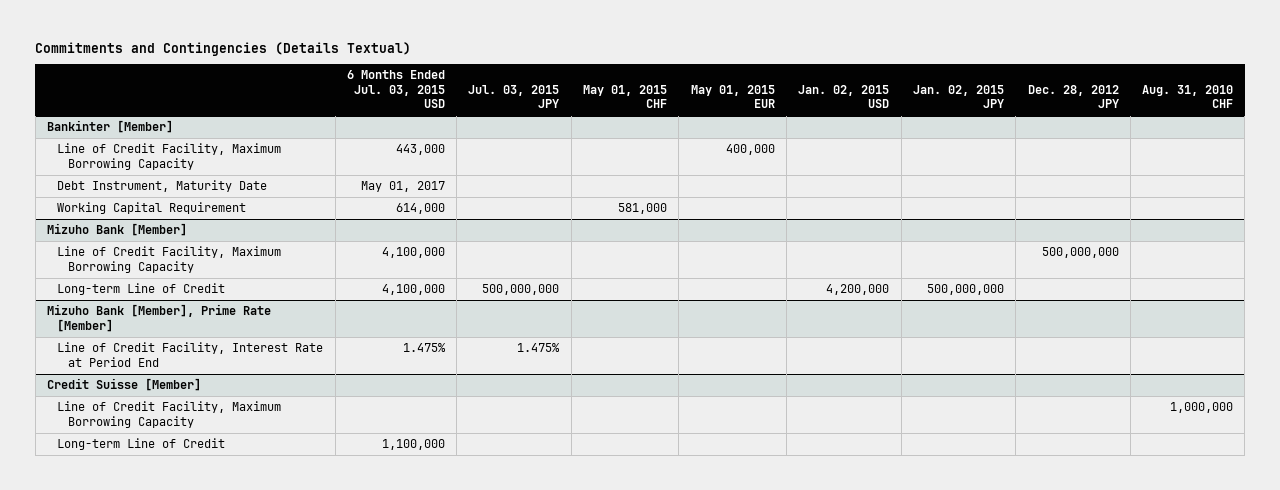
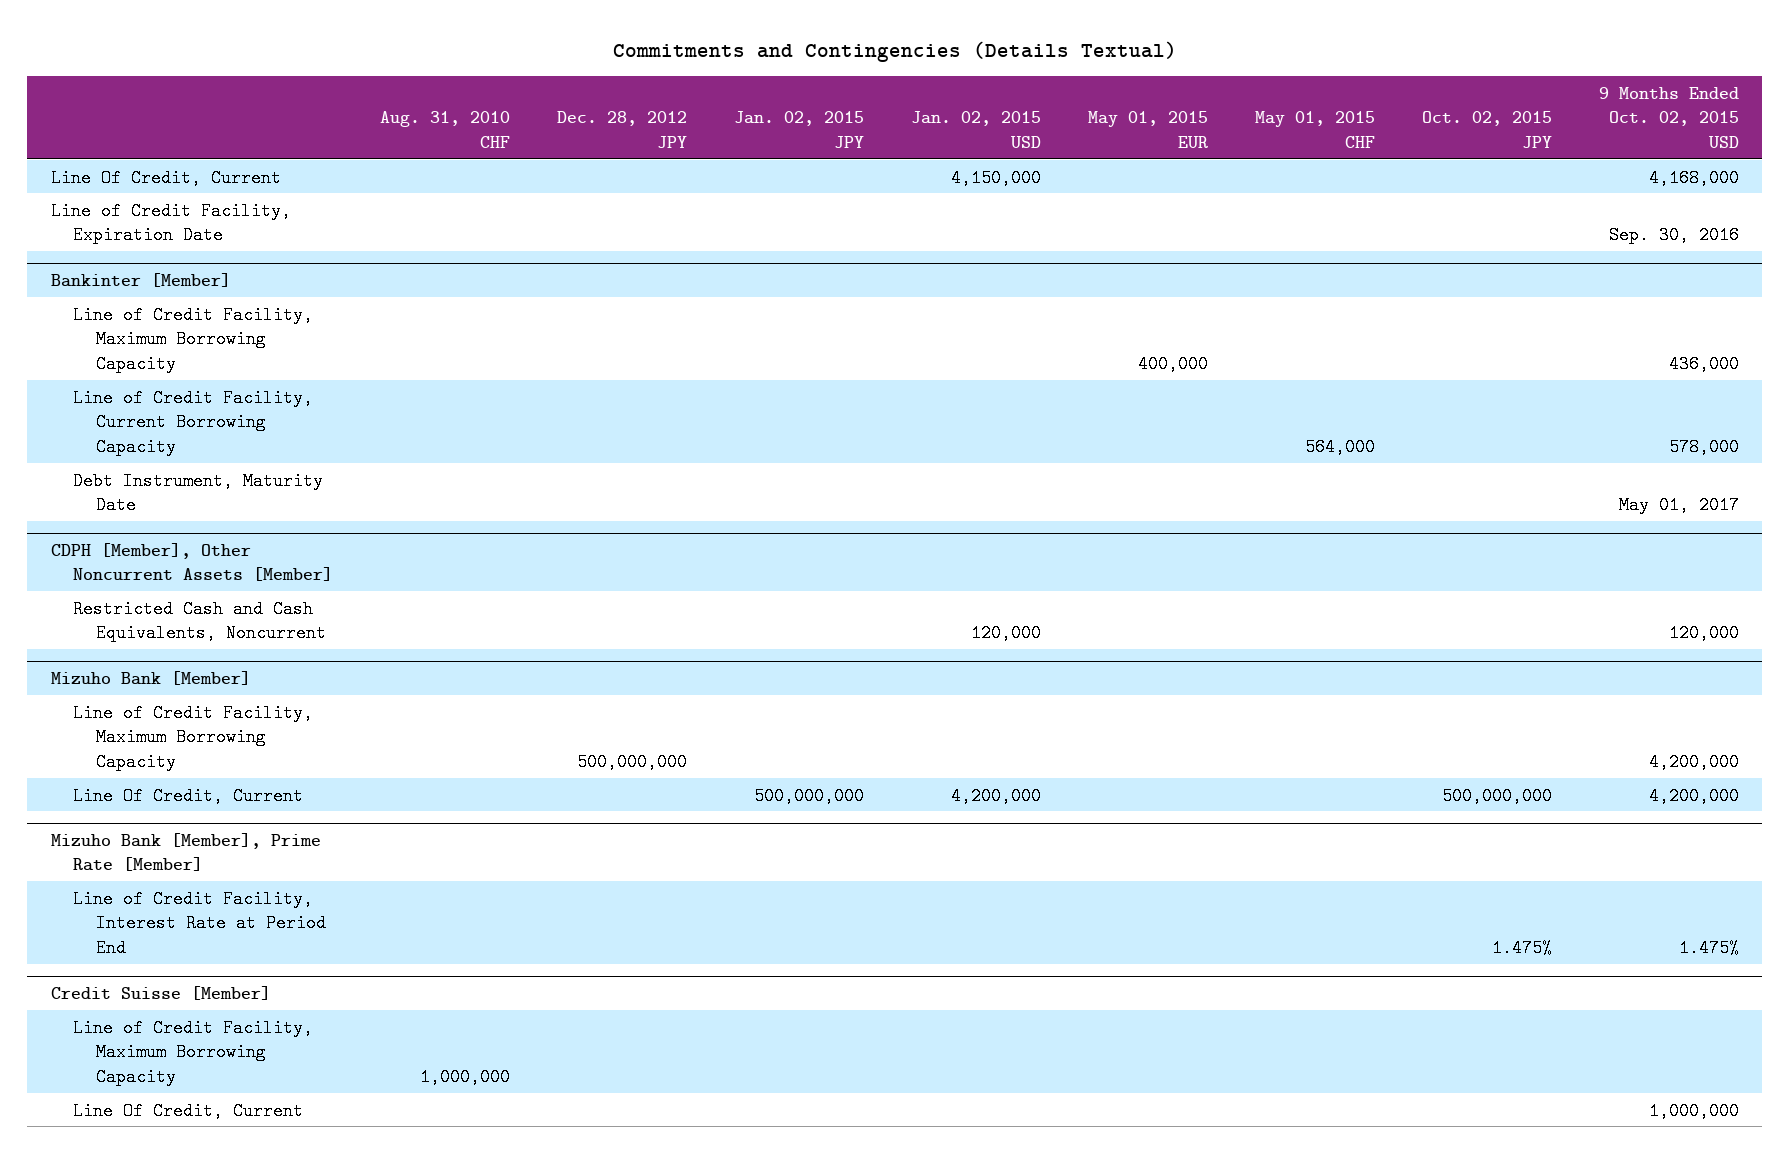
- | 6 Months Ended Jul. 03, 2015 USD | Jul. 03, 2015 JPY | May 01, 2015 CHF | May 01, 2015 EUR | Jan. 02, 2015 USD | Jan. 02, 2015 JPY | Dec. 28, 2012 JPY | Aug. 31, 2010 CHF
+ | Aug. 31, 2010 CHF | Dec. 28, 2012 JPY | Jan. 02, 2015 JPY | Jan. 02, 2015 USD | May 01, 2015 EUR | May 01, 2015 CHF | Oct. 02, 2015 JPY | 9 Months Ended Oct. 02, 2015 USD
+ Line Of Credit, Current | | | | 4,150,000 | | | | 4,168,000
+ Line of Credit Facility, Expiration Date | | | | | | | | Sep. 30, 2016
@ Bankinter [Member]
+ Line of Credit Facility, Current Borrowing Capacity | | | | | | 564,000 | | 578,000
- Working Capital Requirement | 614,000 | | 581,000 | | | | |
+ CDPH [Member], Other Noncurrent Assets [Member]
+ Restricted Cash and Cash Equivalents, Noncurrent | | | | 120,000 | | | | 120,000
@ Mizuho Bank [Member]
- Long-term Line of Credit | 4,100,000 | 500,000,000 | | | 4,200,000 | 500,000,000 | |
+ Line Of Credit, Current | | | 500,000,000 | 4,200,000 | | | 500,000,000 | 4,200,000
@ Credit Suisse [Member]
- Long-term Line of Credit | 1,100,000 | | | | | | |
+ Line Of Credit, Current | | | | | | | | 1,000,000

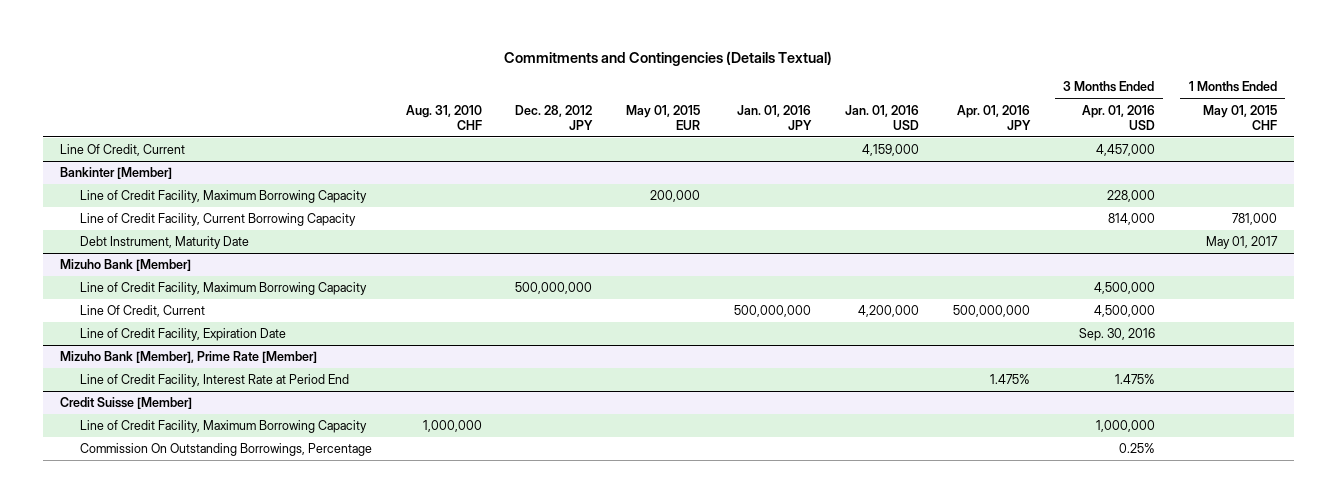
- | Aug. 31, 2010 CHF | Dec. 28, 2012 JPY | Jan. 02, 2015 JPY | Jan. 02, 2015 USD | May 01, 2015 EUR | May 01, 2015 CHF | Oct. 02, 2015 JPY | 9 Months Ended Oct. 02, 2015 USD
+ | Aug. 31, 2010 CHF | Dec. 28, 2012 JPY | May 01, 2015 EUR | Jan. 01, 2016 JPY | Jan. 01, 2016 USD | Apr. 01, 2016 JPY | 3 Months Ended Apr. 01, 2016 USD | 1 Months Ended May 01, 2015 CHF
- Line of Credit Facility, Expiration Date | | | | | | | | Sep. 30, 2016
@ Bankinter [Member]
- Line of Credit Facility, Maximum Borrowing Capacity | | | | | 400,000 | | | 436,000
+ Line of Credit Facility, Maximum Borrowing Capacity | | | 200,000 | | | | 228,000 |
- CDPH [Member], Other Noncurrent Assets [Member]
- Restricted Cash and Cash Equivalents, Noncurrent | | | | 120,000 | | | | 120,000
@ Mizuho Bank [Member]
+ Line of Credit Facility, Expiration Date | | | | | | | Sep. 30, 2016 |
@ Credit Suisse [Member]
- Line Of Credit, Current | | | | | | | | 1,000,000
+ Commission On Outstanding Borrowings, Percentage | | | | | | | 0.25% |

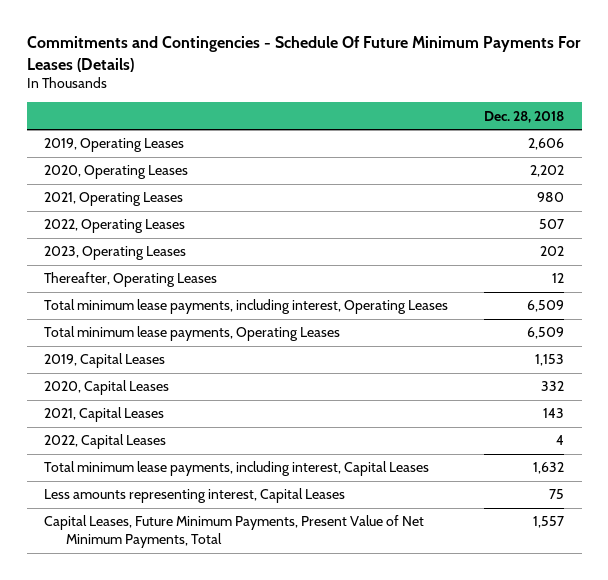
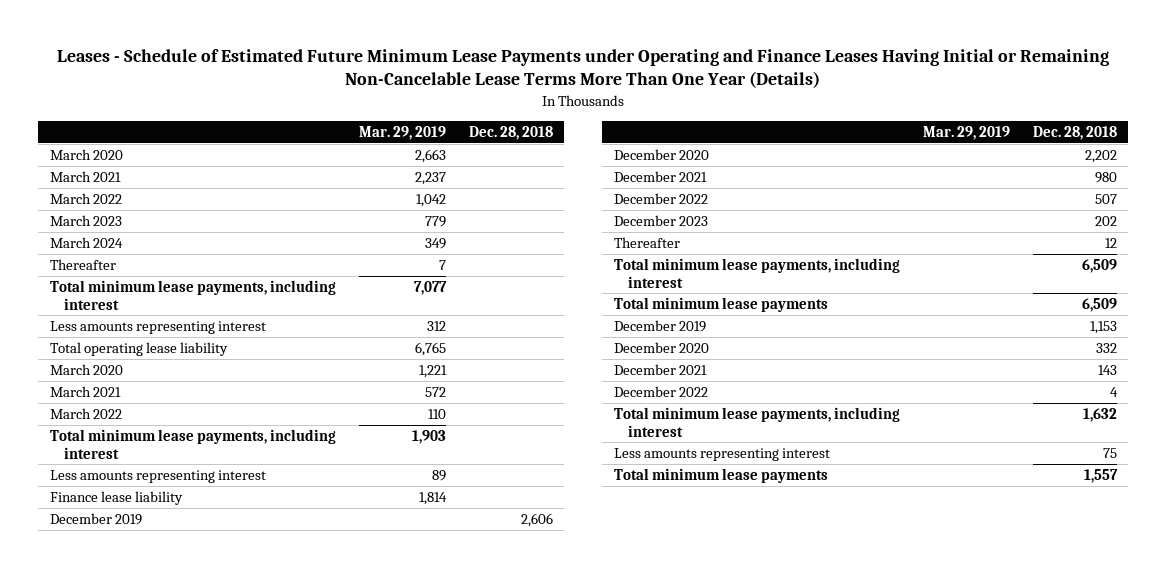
- Commitments and Contingencies - Schedule Of Future Minimum Payments For Leases (Details)
+ Leases - Schedule of Estimated Future Minimum Lease Payments under Operating and Finance Leases Having Initial or Remaining Non-Cancelable Lease Terms More Than One Year (Details)
- | Dec. 28, 2018
+ | Mar. 29, 2019 | Dec. 28, 2018
- 2019, Operating Leases | 2,606
- 2020, Operating Leases | 2,202
- 2021, Operating Leases | 980
- 2022, Operating Leases | 507
- 2023, Operating Leases | 202
- Thereafter, Operating Leases | 12
- Total minimum lease payments, including interest, Operating Leases | 6,509
- Total minimum lease payments, Operating Leases | 6,509
- 2019, Capital Leases | 1,153
- 2020, Capital Leases | 332
- 2021, Capital Leases | 143
- 2022, Capital Leases | 4
- Total minimum lease payments, including interest, Capital Leases | 1,632
- Less amounts representing interest, Capital Leases | 75
- Capital Leases, Future Minimum Payments, Present Value of Net Minimum Payments, Total | 1,557
+ March 2020 | 2,663 |
+ March 2021 | 2,237 |
+ March 2022 | 1,042 |
+ March 2023 | 779 |
+ March 2024 | 349 |
+ Thereafter | 7 |
+ Total minimum lease payments, including interest | 7,077 |
+ Less amounts representing interest | 312 |
+ Total operating lease liability | 6,765 |
+ March 2020 | 1,221 |
+ March 2021 | 572 |
+ March 2022 | 110 |
+ Total minimum lease payments, including interest | 1,903 |
+ Less amounts representing interest | 89 |
+ Finance lease liability | 1,814 |
+ December 2019 | | 2,606
+ December 2020 | | 2,202
+ December 2021 | | 980
+ December 2022 | | 507
+ December 2023 | | 202
+ Thereafter | | 12
+ Total minimum lease payments, including interest | | 6,509
+ Total minimum lease payments | | 6,509
+ December 2019 | | 1,153
+ December 2020 | | 332
+ December 2021 | | 143
+ December 2022 | | 4
+ Total minimum lease payments, including interest | | 1,632
+ Less amounts representing interest | | 75
+ Total minimum lease payments | | 1,557

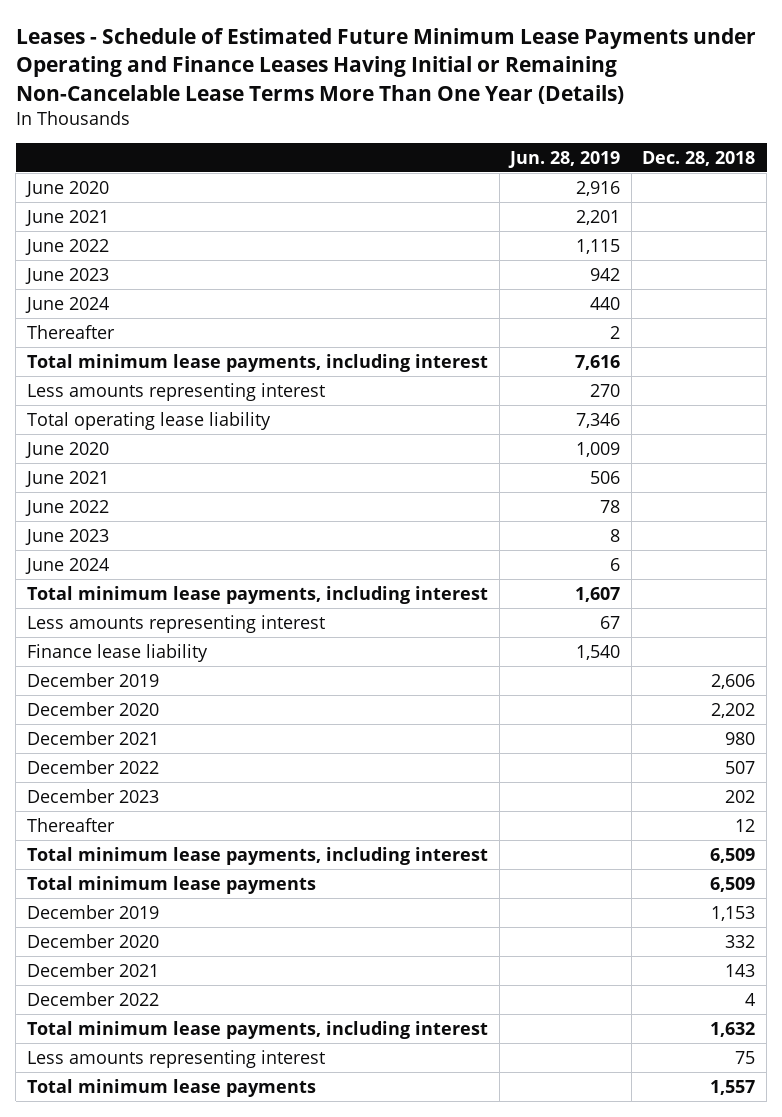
- | Mar. 29, 2019 | Dec. 28, 2018
+ | Jun. 28, 2019 | Dec. 28, 2018
- March 2020 | 2,663 |
- March 2021 | 2,237 |
- March 2022 | 1,042 |
- March 2023 | 779 |
- March 2024 | 349 |
+ June 2020 | 2,916 |
+ June 2021 | 2,201 |
+ June 2022 | 1,115 |
+ June 2023 | 942 |
+ June 2024 | 440 |
- March 2020 | 1,221 |
- March 2021 | 572 |
- March 2022 | 110 |
+ June 2020 | 1,009 |
+ June 2021 | 506 |
+ June 2022 | 78 |
+ June 2023 | 8 |
+ June 2024 | 6 |

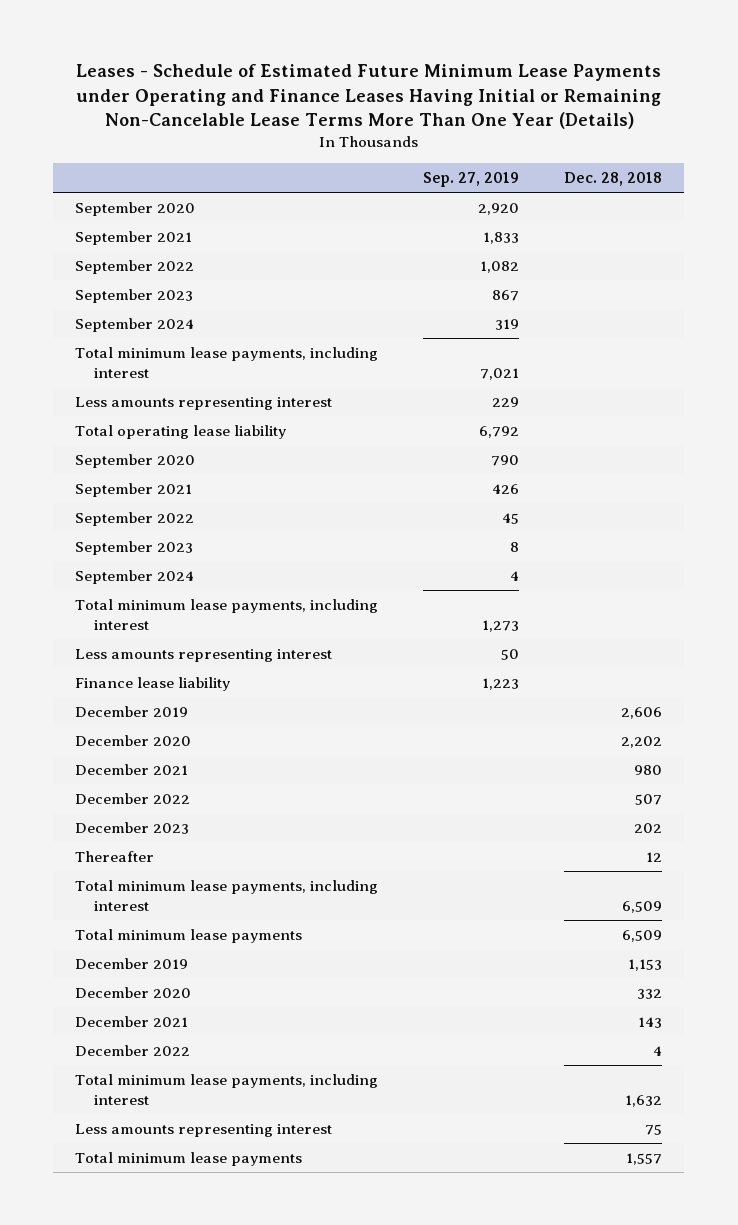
- | Jun. 28, 2019 | Dec. 28, 2018
+ | Sep. 27, 2019 | Dec. 28, 2018
- June 2020 | 2,916 |
- June 2021 | 2,201 |
- June 2022 | 1,115 |
- June 2023 | 942 |
- June 2024 | 440 |
- Thereafter | 2 |
+ September 2020 | 2,920 |
+ September 2021 | 1,833 |
+ September 2022 | 1,082 |
+ September 2023 | 867 |
+ September 2024 | 319 |
- June 2020 | 1,009 |
- June 2021 | 506 |
- June 2022 | 78 |
- June 2023 | 8 |
- June 2024 | 6 |
+ September 2020 | 790 |
+ September 2021 | 426 |
+ September 2022 | 45 |
+ September 2023 | 8 |
+ September 2024 | 4 |

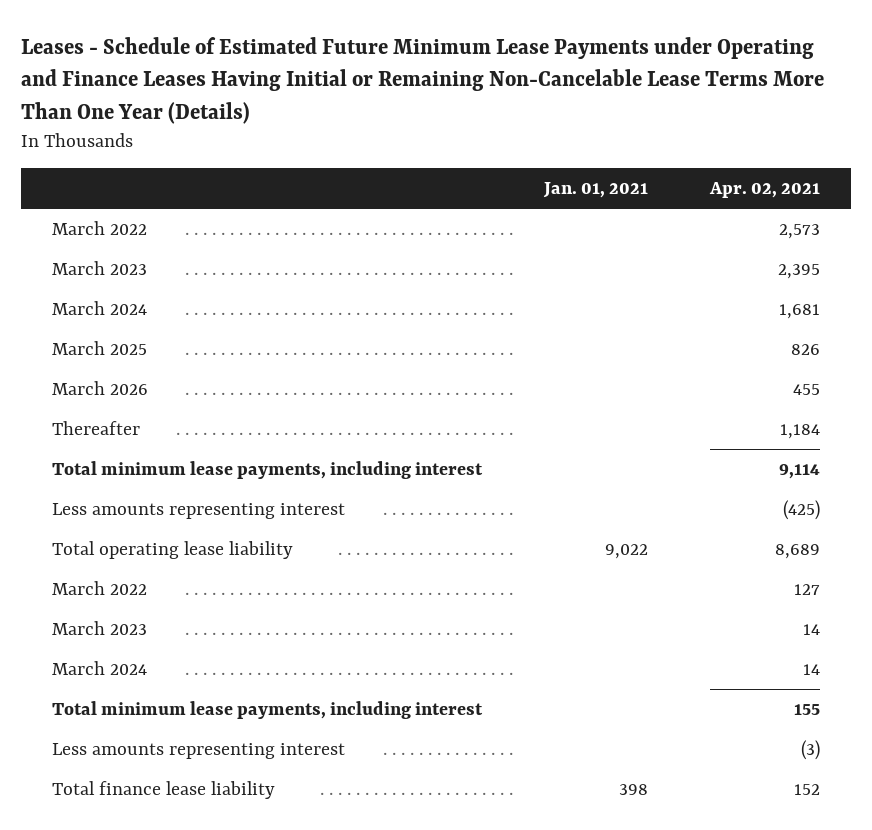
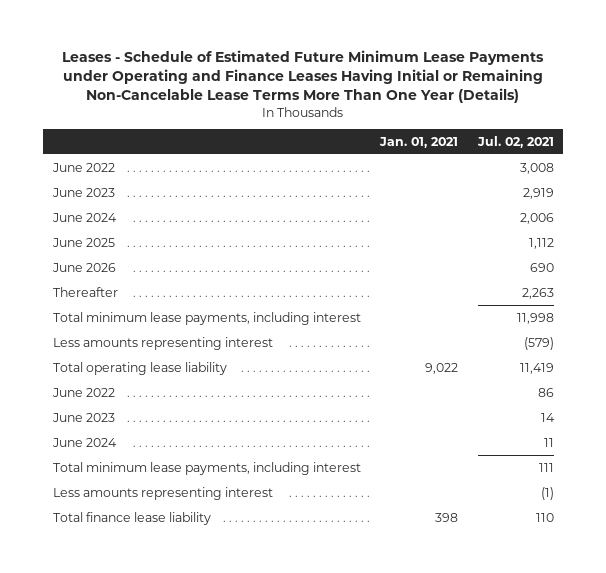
- | Jan. 01, 2021 | Apr. 02, 2021
+ | Jan. 01, 2021 | Jul. 02, 2021
- March 2022 | | 2,573
- March 2023 | | 2,395
- March 2024 | | 1,681
- March 2025 | | 826
- March 2026 | | 455
+ June 2022 | | 3,008
+ June 2023 | | 2,919
+ June 2024 | | 2,006
+ June 2025 | | 1,112
+ June 2026 | | 690
- March 2022 | | 127
- March 2023 | | 14
- March 2024 | | 14
+ June 2022 | | 86
+ June 2023 | | 14
+ June 2024 | | 11

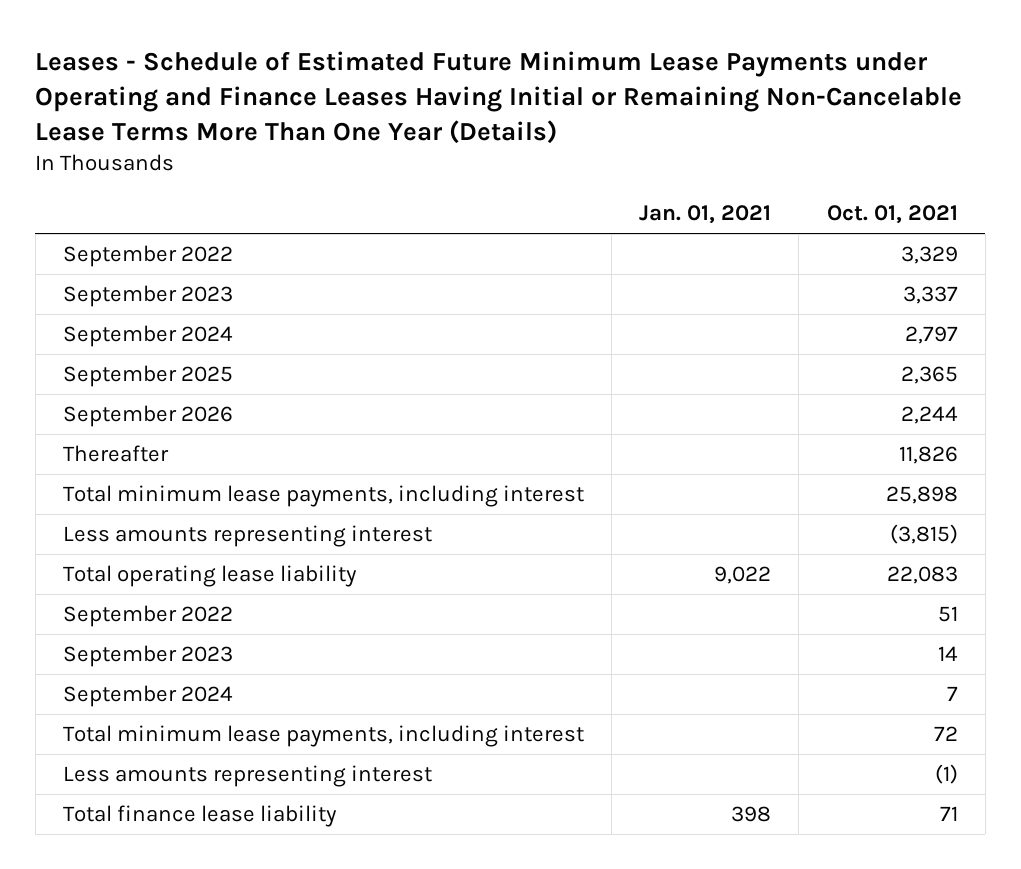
- | Jan. 01, 2021 | Jul. 02, 2021
+ | Jan. 01, 2021 | Oct. 01, 2021
- June 2022 | | 3,008
- June 2023 | | 2,919
- June 2024 | | 2,006
- June 2025 | | 1,112
- June 2026 | | 690
+ September 2022 | | 3,329
+ September 2023 | | 3,337
+ September 2024 | | 2,797
+ September 2025 | | 2,365
+ September 2026 | | 2,244
- June 2022 | | 86
- June 2023 | | 14
- June 2024 | | 11
+ September 2022 | | 51
+ September 2023 | | 14
+ September 2024 | | 7

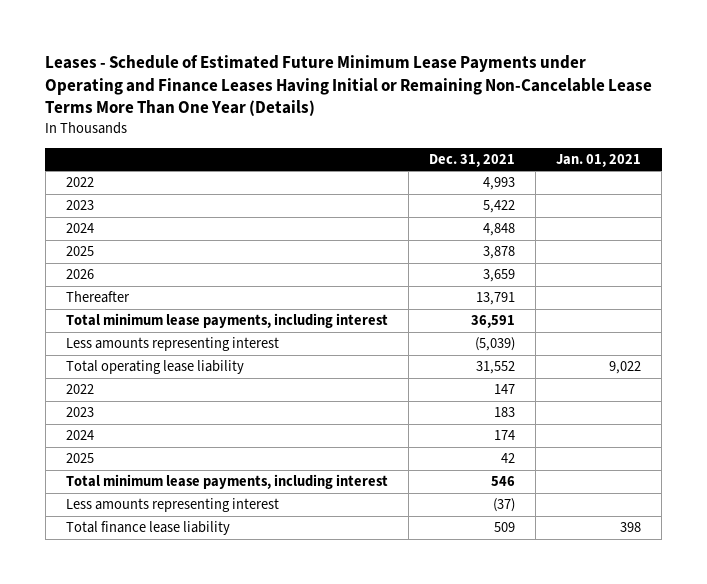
- | Jan. 01, 2021 | Oct. 01, 2021
+ | Dec. 31, 2021 | Jan. 01, 2021
- September 2022 | | 3,329
- September 2023 | | 3,337
- September 2024 | | 2,797
- September 2025 | | 2,365
- September 2026 | | 2,244
+ 2022 | 4,993 |
+ 2023 | 5,422 |
+ 2024 | 4,848 |
+ 2025 | 3,878 |
+ 2026 | 3,659 |
- September 2022 | | 51
- September 2023 | | 14
- September 2024 | | 7
+ 2022 | 147 |
+ 2023 | 183 |
+ 2024 | 174 |
+ 2025 | 42 |

